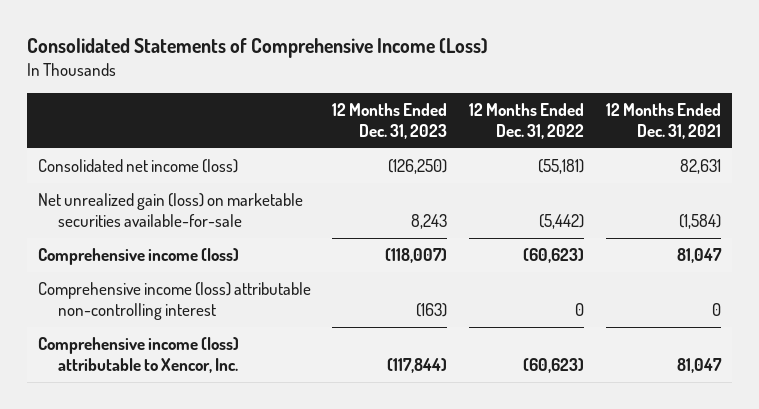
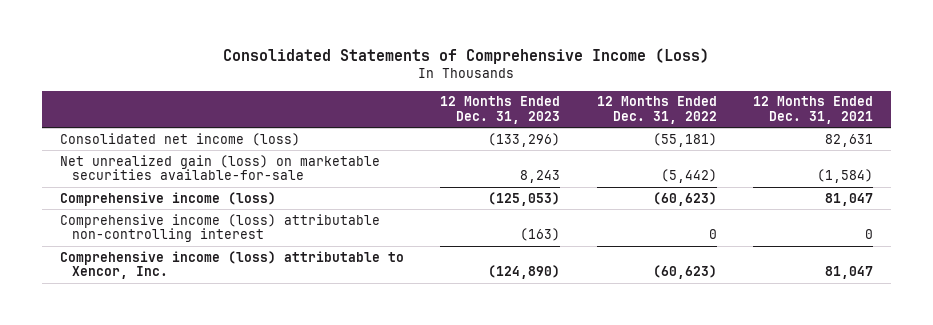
- Consolidated net income (loss) | (126,250) | (55,181) | 82,631
+ Consolidated net income (loss) | (133,296) | (55,181) | 82,631
- Comprehensive income (loss) | (118,007) | (60,623) | 81,047
+ Comprehensive income (loss) | (125,053) | (60,623) | 81,047
- Comprehensive income (loss) attributable to Xencor, Inc. | (117,844) | (60,623) | 81,047
+ Comprehensive income (loss) attributable to Xencor, Inc. | (124,890) | (60,623) | 81,047

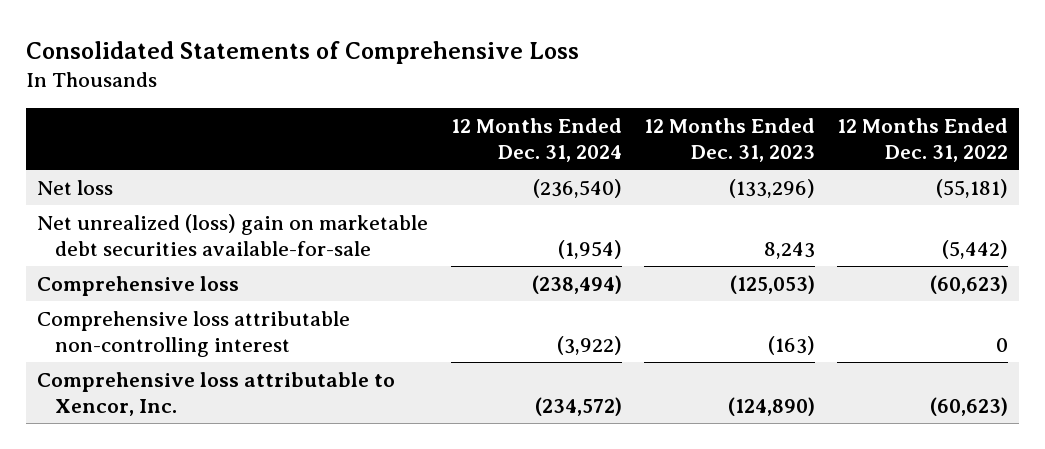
- Consolidated Statements of Comprehensive Income (Loss)
+ Consolidated Statements of Comprehensive Loss
- | 12 Months Ended Dec. 31, 2023 | 12 Months Ended Dec. 31, 2022 | 12 Months Ended Dec. 31, 2021
+ | 12 Months Ended Dec. 31, 2024 | 12 Months Ended Dec. 31, 2023 | 12 Months Ended Dec. 31, 2022
- Consolidated net income (loss) | (133,296) | (55,181) | 82,631
- Net unrealized gain (loss) on marketable securities available-for-sale | 8,243 | (5,442) | (1,584)
- Comprehensive income (loss) | (125,053) | (60,623) | 81,047
- Comprehensive income (loss) attributable non-controlling interest | (163) | 0 | 0
- Comprehensive income (loss) attributable to Xencor, Inc. | (124,890) | (60,623) | 81,047
+ Net loss | (236,540) | (133,296) | (55,181)
+ Net unrealized (loss) gain on marketable debt securities available-for-sale | (1,954) | 8,243 | (5,442)
+ Comprehensive loss | (238,494) | (125,053) | (60,623)
+ Comprehensive loss attributable non-controlling interest | (3,922) | (163) | 0
+ Comprehensive loss attributable to Xencor, Inc. | (234,572) | (124,890) | (60,623)

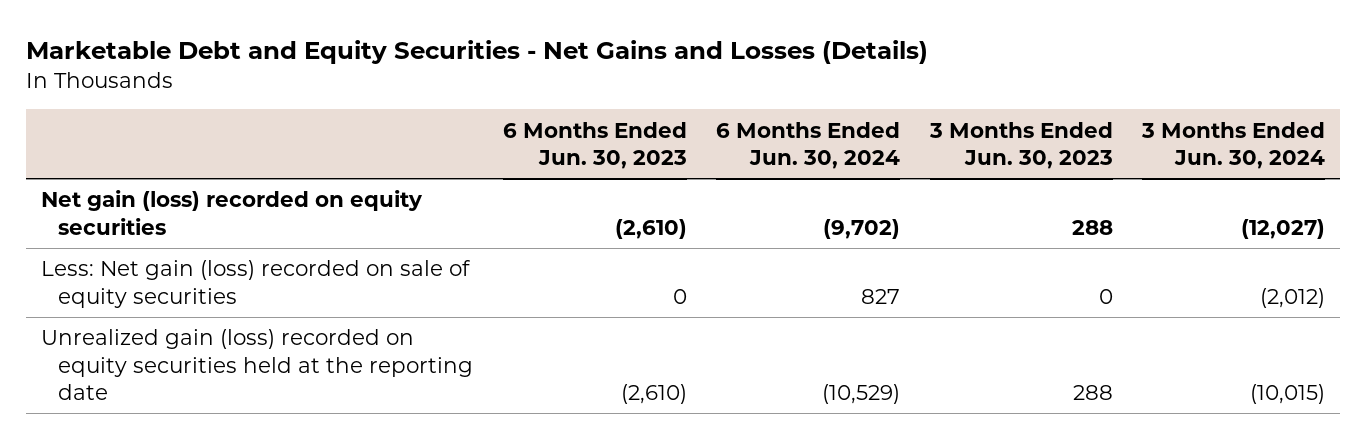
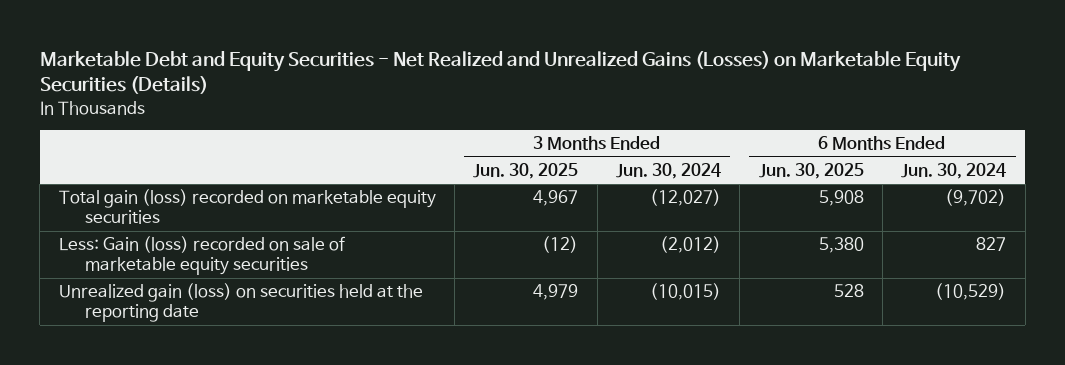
- Marketable Debt and Equity Securities - Net Gains and Losses (Details)
+ Marketable Debt and Equity Securities - Net Realized and Unrealized Gains (Losses) on Marketable Equity Securities (Details)
- | 6 Months Ended Jun. 30, 2023 | 6 Months Ended Jun. 30, 2024 | 3 Months Ended Jun. 30, 2023 | 3 Months Ended Jun. 30, 2024
+ | 3 Months Ended Jun. 30, 2025 | 3 Months Ended Jun. 30, 2024 | 6 Months Ended Jun. 30, 2025 | 6 Months Ended Jun. 30, 2024
- Net gain (loss) recorded on equity securities | (2,610) | (9,702) | 288 | (12,027)
- Less: Net gain (loss) recorded on sale of equity securities | 0 | 827 | 0 | (2,012)
- Unrealized gain (loss) recorded on equity securities held at the reporting date | (2,610) | (10,529) | 288 | (10,015)
+ Total gain (loss) recorded on marketable equity securities | 4,967 | (12,027) | 5,908 | (9,702)
+ Less: Gain (loss) recorded on sale of marketable equity securities | (12) | (2,012) | 5,380 | 827
+ Unrealized gain (loss) on securities held at the reporting date | 4,979 | (10,015) | 528 | (10,529)

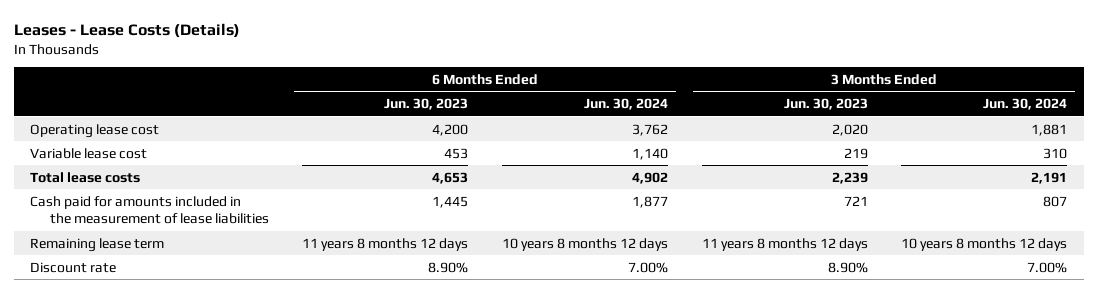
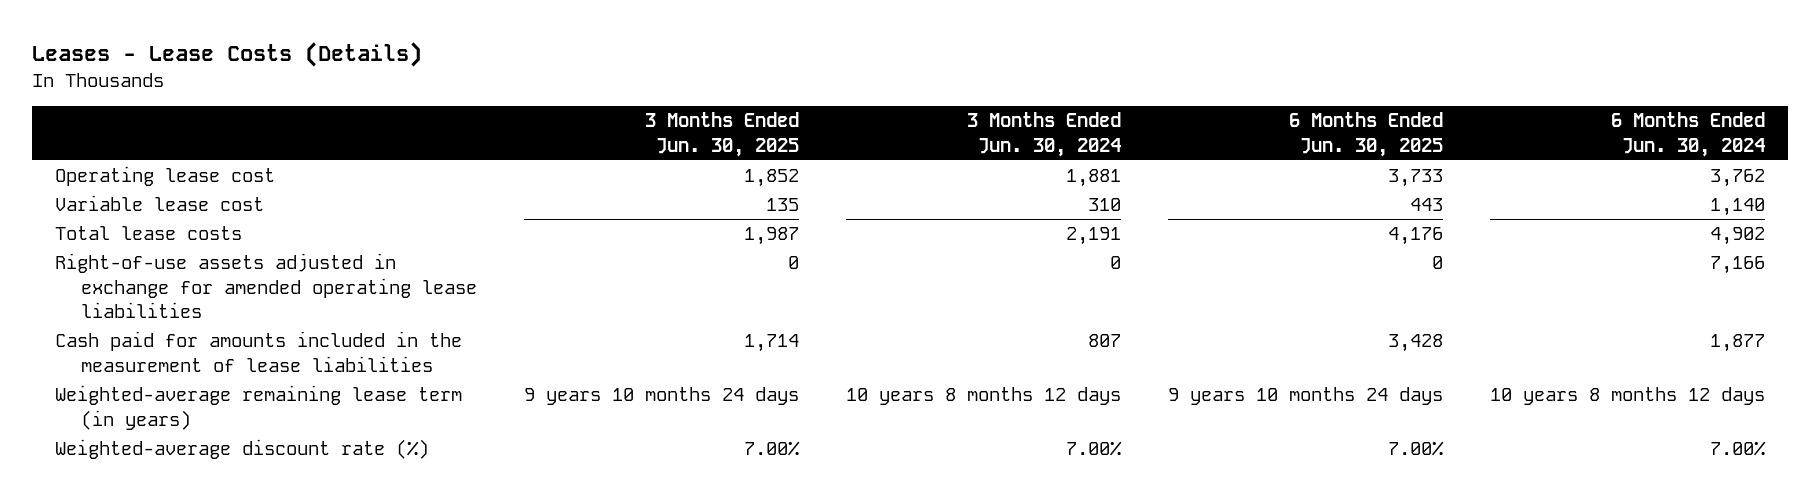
- | 6 Months Ended Jun. 30, 2023 | 6 Months Ended Jun. 30, 2024 | 3 Months Ended Jun. 30, 2023 | 3 Months Ended Jun. 30, 2024
+ | 3 Months Ended Jun. 30, 2025 | 3 Months Ended Jun. 30, 2024 | 6 Months Ended Jun. 30, 2025 | 6 Months Ended Jun. 30, 2024
+ Right-of-use assets adjusted in exchange for amended operating lease liabilities | 0 | 0 | 0 | 7,166
- Remaining lease term | 11 years 8 months 12 days | 10 years 8 months 12 days | 11 years 8 months 12 days | 10 years 8 months 12 days
- Discount rate | 8.90% | 7.00% | 8.90% | 7.00%
+ Weighted-average remaining lease term (in years) | 9 years 10 months 24 days | 10 years 8 months 12 days | 9 years 10 months 24 days | 10 years 8 months 12 days
+ Weighted-average discount rate (%) | 7.00% | 7.00% | 7.00% | 7.00%

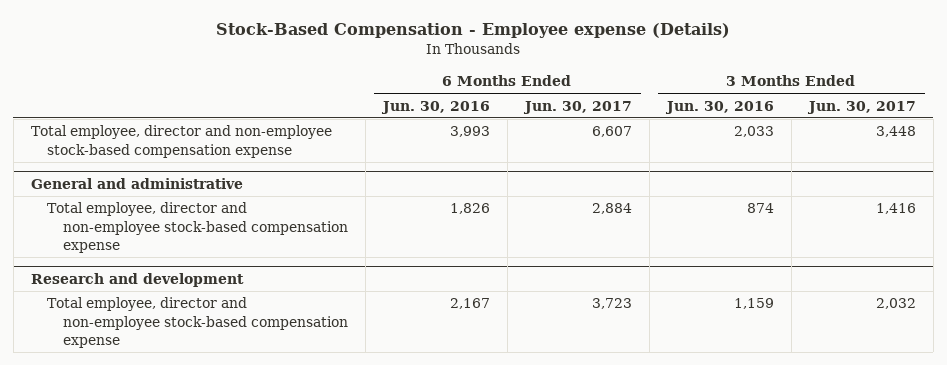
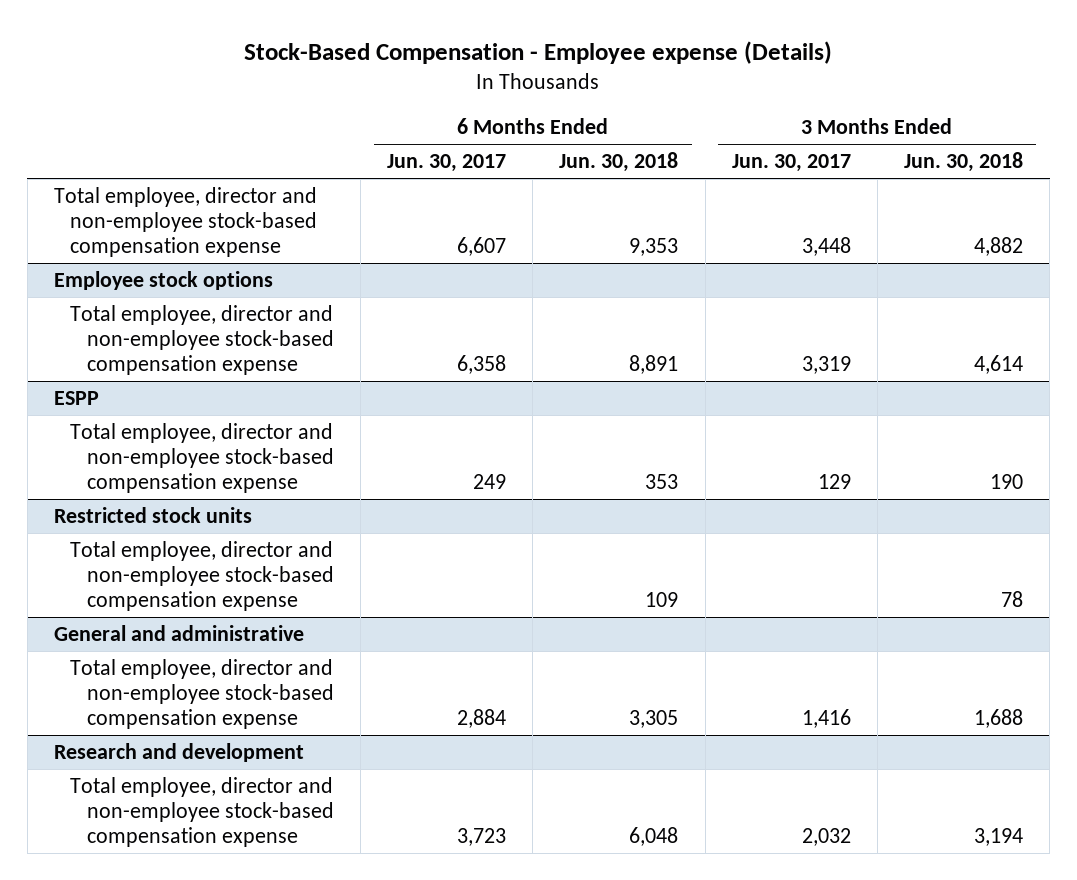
- | 6 Months Ended Jun. 30, 2016 | 6 Months Ended Jun. 30, 2017 | 3 Months Ended Jun. 30, 2016 | 3 Months Ended Jun. 30, 2017
+ | 6 Months Ended Jun. 30, 2017 | 6 Months Ended Jun. 30, 2018 | 3 Months Ended Jun. 30, 2017 | 3 Months Ended Jun. 30, 2018
+ Employee stock options
+ Total employee, director and non-employee stock-based compensation expense | 6,358 | 8,891 | 3,319 | 4,614
+ ESPP
+ Total employee, director and non-employee stock-based compensation expense | 249 | 353 | 129 | 190
+ Restricted stock units
+ Total employee, director and non-employee stock-based compensation expense | | 109 | | 78

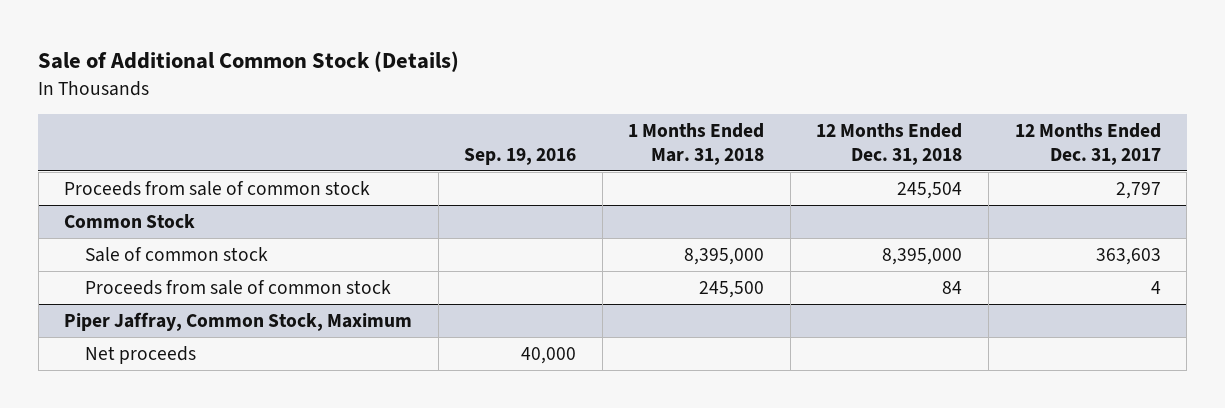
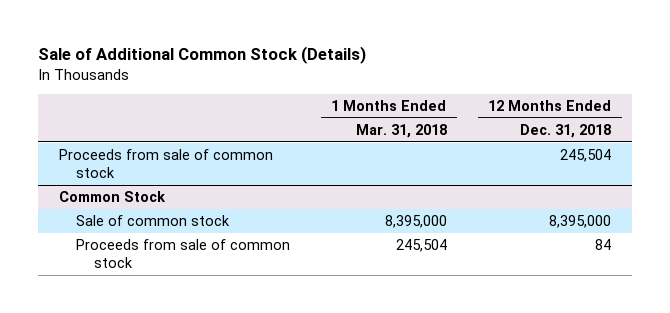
- | Sep. 19, 2016 | 1 Months Ended Mar. 31, 2018 | 12 Months Ended Dec. 31, 2018 | 12 Months Ended Dec. 31, 2017
+ | 1 Months Ended Mar. 31, 2018 | 12 Months Ended Dec. 31, 2018
@ Common Stock
- Proceeds from sale of common stock | | 245,500 | 84 | 4
- Piper Jaffray, Common Stock, Maximum
- Net proceeds | 40,000 | | |
@ Common Stock
+ Proceeds from sale of common stock | 245,504 | 84

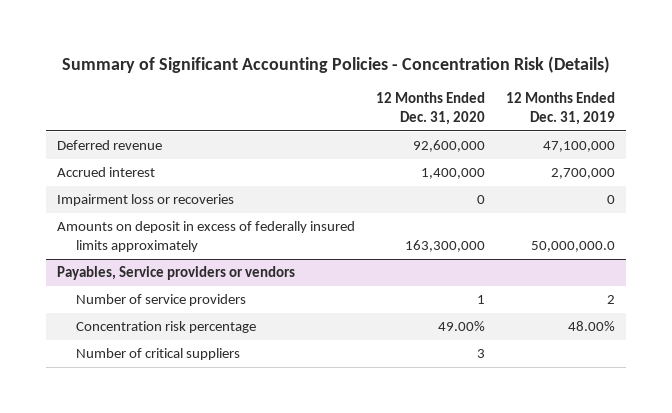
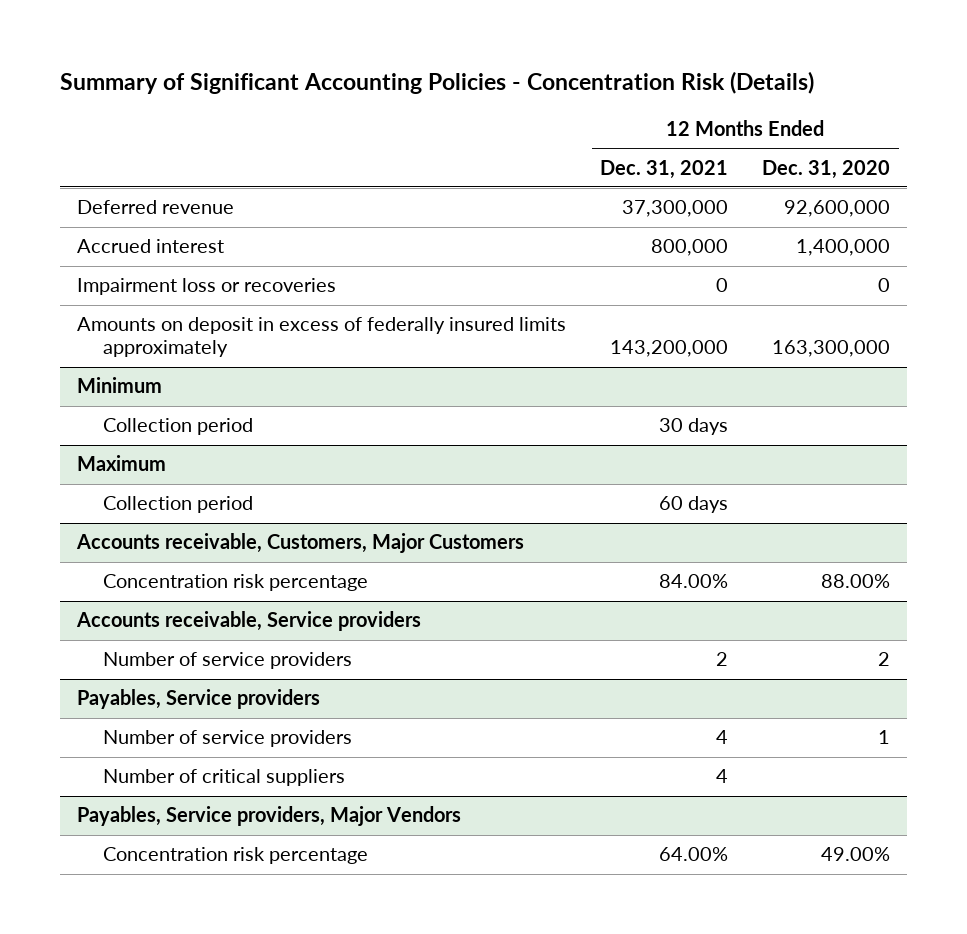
- | 12 Months Ended Dec. 31, 2020 | 12 Months Ended Dec. 31, 2019
+ | 12 Months Ended Dec. 31, 2021 | 12 Months Ended Dec. 31, 2020
- Payables, Service providers or vendors
+ Minimum
+ Collection period | 30 days |
+ Maximum
+ Collection period | 60 days |
+ Accounts receivable, Customers, Major Customers
+ Concentration risk percentage | 84.00% | 88.00%
+ Accounts receivable, Service providers
+ Number of service providers | 2 | 2
+ Payables, Service providers
+ Number of critical suppliers | 4 |
+ Payables, Service providers, Major Vendors
- Number of critical suppliers | 3 |

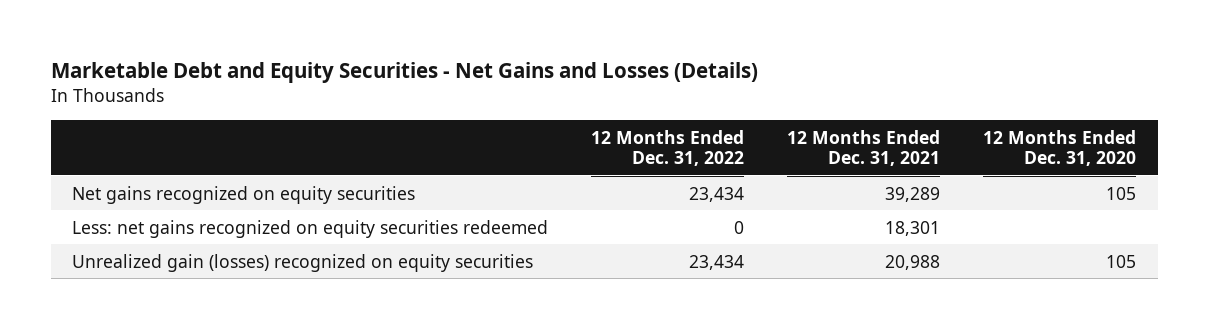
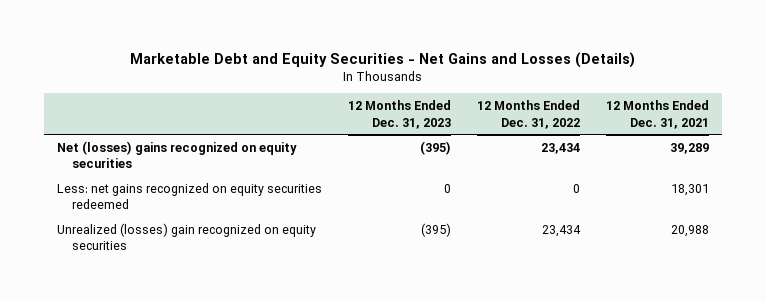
- | 12 Months Ended Dec. 31, 2022 | 12 Months Ended Dec. 31, 2021 | 12 Months Ended Dec. 31, 2020
+ | 12 Months Ended Dec. 31, 2023 | 12 Months Ended Dec. 31, 2022 | 12 Months Ended Dec. 31, 2021
- Net gains recognized on equity securities | 23,434 | 39,289 | 105
+ Net (losses) gains recognized on equity securities | (395) | 23,434 | 39,289
- Unrealized gain (losses) recognized on equity securities | 23,434 | 20,988 | 105
+ Unrealized (losses) gain recognized on equity securities | (395) | 23,434 | 20,988

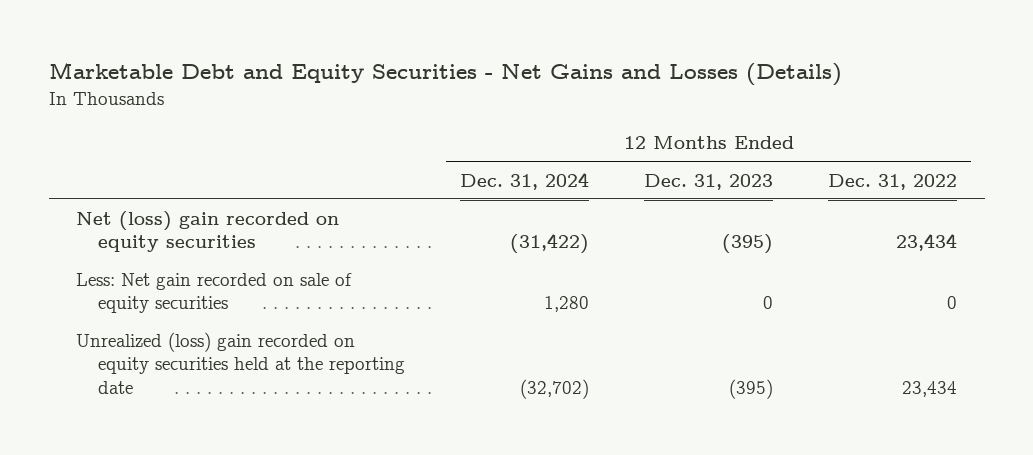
- | 12 Months Ended Dec. 31, 2023 | 12 Months Ended Dec. 31, 2022 | 12 Months Ended Dec. 31, 2021
+ | 12 Months Ended Dec. 31, 2024 | 12 Months Ended Dec. 31, 2023 | 12 Months Ended Dec. 31, 2022
- Net (losses) gains recognized on equity securities | (395) | 23,434 | 39,289
- Less: net gains recognized on equity securities redeemed | 0 | 0 | 18,301
- Unrealized (losses) gain recognized on equity securities | (395) | 23,434 | 20,988
+ Net (loss) gain recorded on equity securities | (31,422) | (395) | 23,434
+ Less: Net gain recorded on sale of equity securities | 1,280 | 0 | 0
+ Unrealized (loss) gain recorded on equity securities held at the reporting date | (32,702) | (395) | 23,434

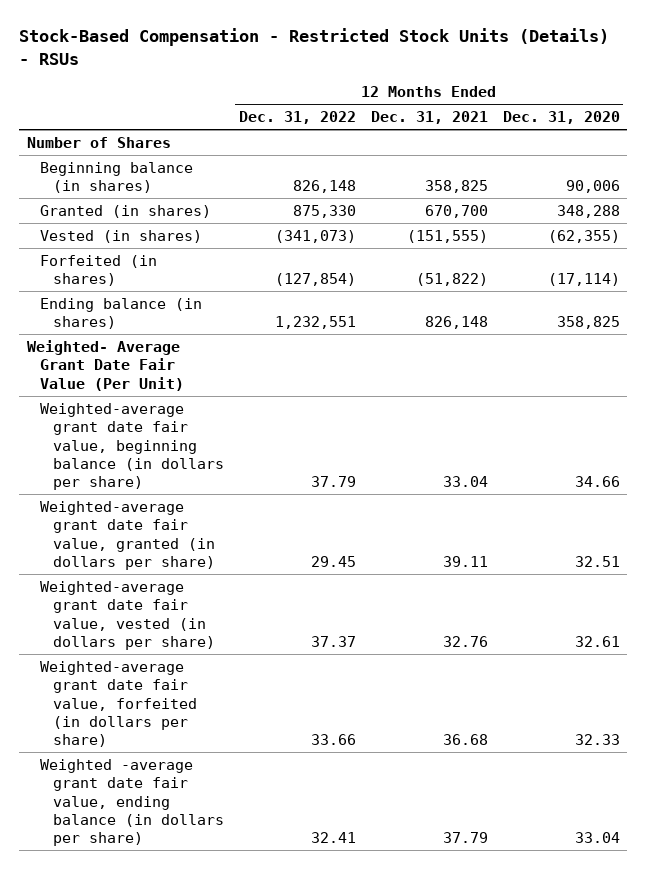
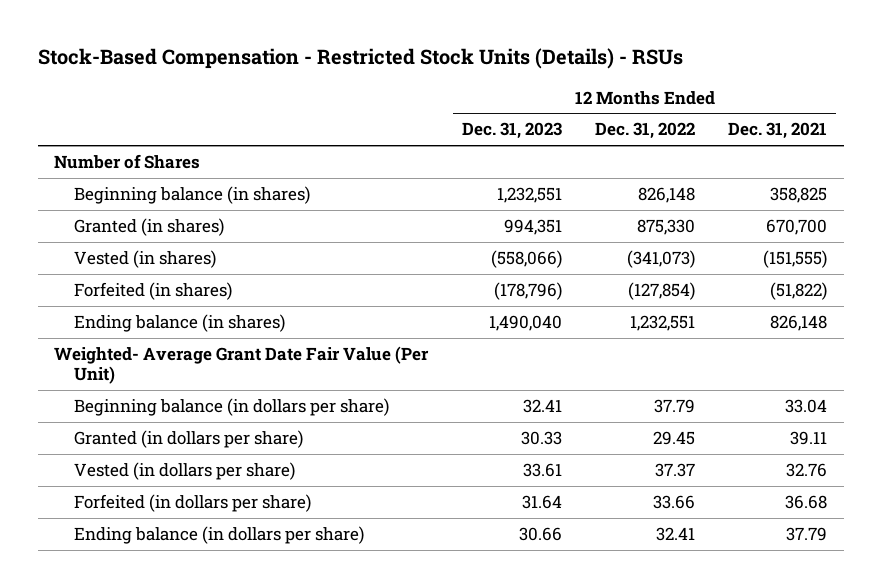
- | 12 Months Ended Dec. 31, 2022 | 12 Months Ended Dec. 31, 2021 | 12 Months Ended Dec. 31, 2020
+ | 12 Months Ended Dec. 31, 2023 | 12 Months Ended Dec. 31, 2022 | 12 Months Ended Dec. 31, 2021
- Weighted-average grant date fair value, beginning balance (in dollars per share) | 37.79 | 33.04 | 34.66
- Weighted-average grant date fair value, granted (in dollars per share) | 29.45 | 39.11 | 32.51
- Weighted-average grant date fair value, vested (in dollars per share) | 37.37 | 32.76 | 32.61
- Weighted-average grant date fair value, forfeited (in dollars per share) | 33.66 | 36.68 | 32.33
- Weighted -average grant date fair value, ending balance (in dollars per share) | 32.41 | 37.79 | 33.04
+ Beginning balance (in dollars per share) | 32.41 | 37.79 | 33.04
+ Granted (in dollars per share) | 30.33 | 29.45 | 39.11
+ Vested (in dollars per share) | 33.61 | 37.37 | 32.76
+ Forfeited (in dollars per share) | 31.64 | 33.66 | 36.68
+ Ending balance (in dollars per share) | 30.66 | 32.41 | 37.79

